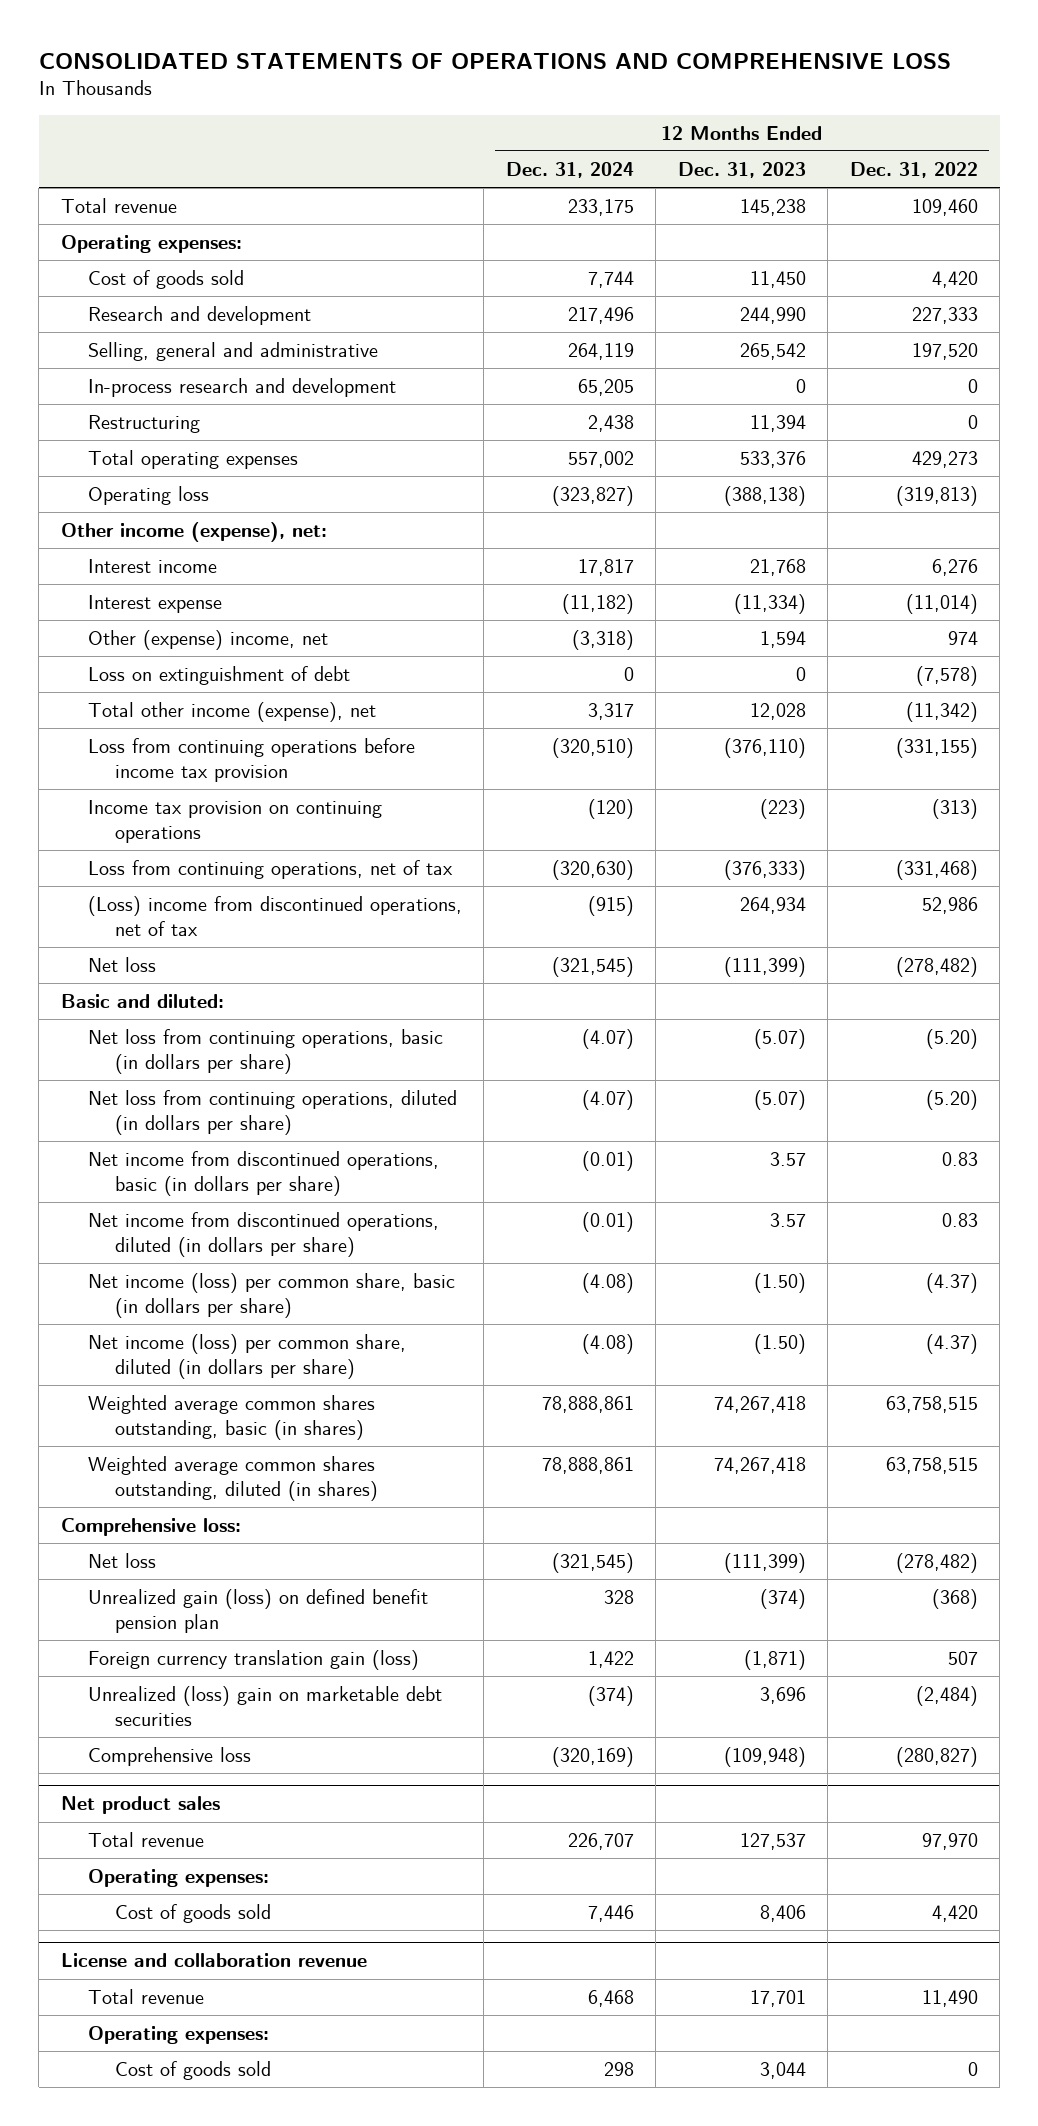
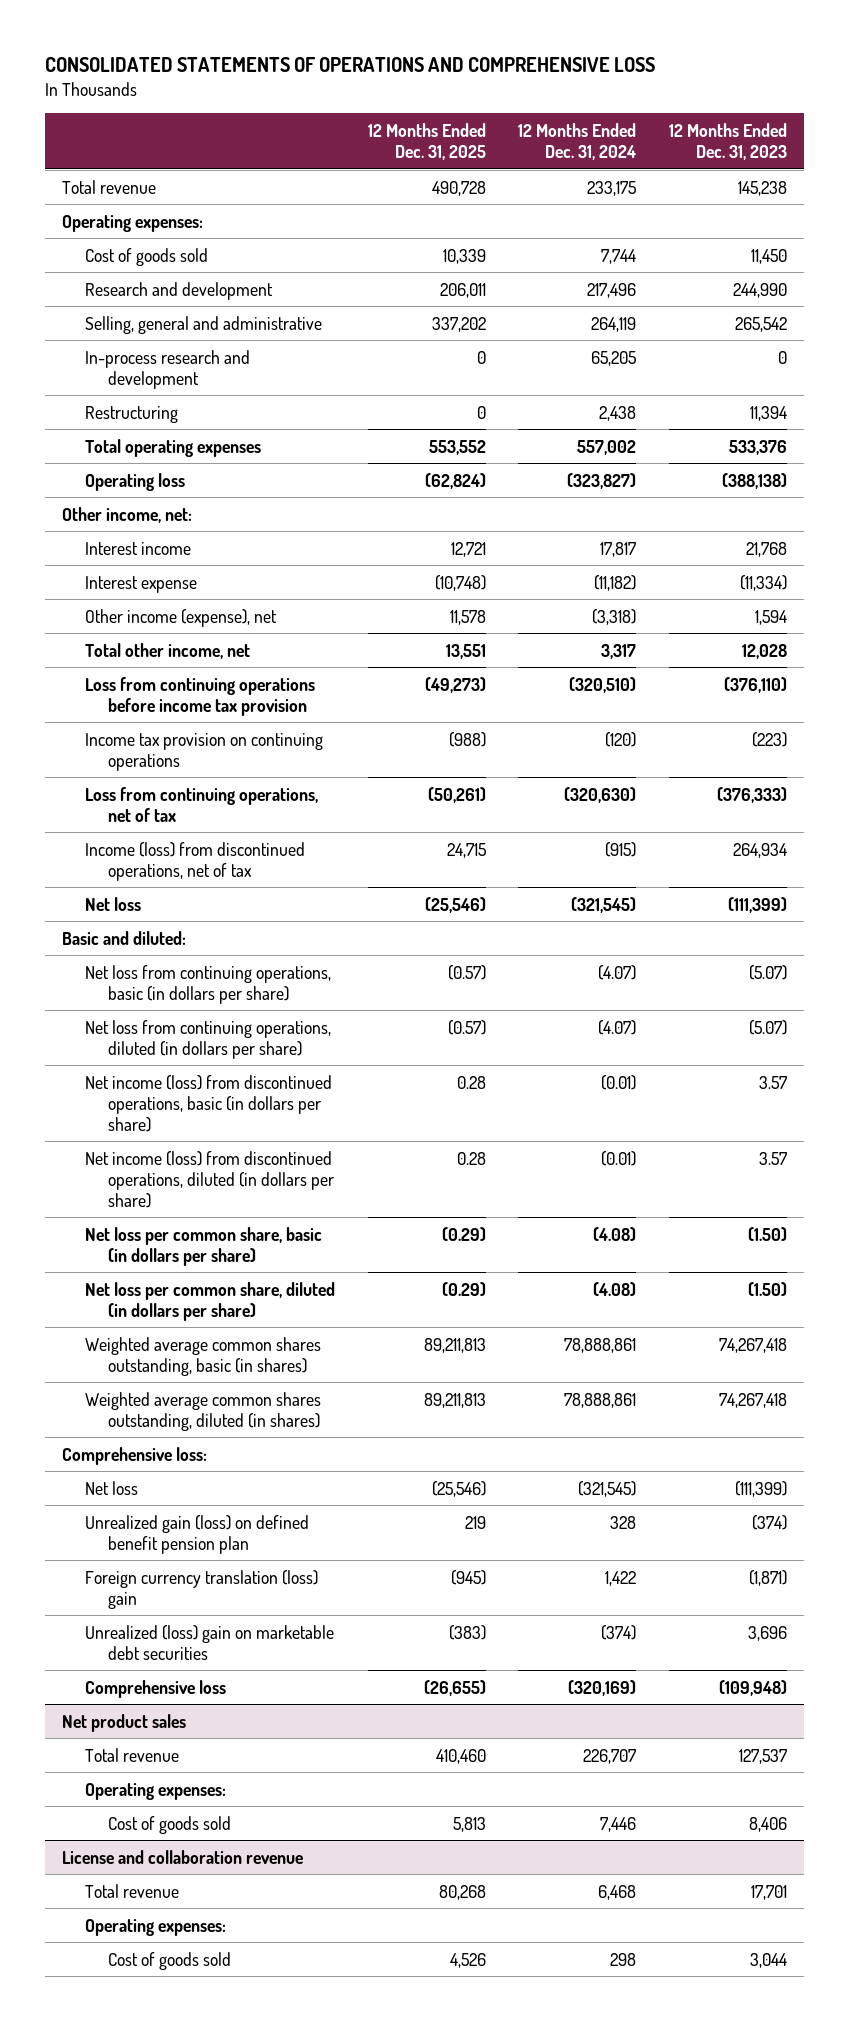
- | 12 Months Ended Dec. 31, 2024 | 12 Months Ended Dec. 31, 2023 | 12 Months Ended Dec. 31, 2022
+ | 12 Months Ended Dec. 31, 2025 | 12 Months Ended Dec. 31, 2024 | 12 Months Ended Dec. 31, 2023
- Other income (expense), net:
+ Other income, net:
- Other (expense) income, net | (3,318) | 1,594 | 974
- Loss on extinguishment of debt | 0 | 0 | (7,578)
- Total other income (expense), net | 3,317 | 12,028 | (11,342)
+ Other income (expense), net | 11,578 | (3,318) | 1,594
+ Total other income, net | 13,551 | 3,317 | 12,028
- (Loss) income from discontinued operations, net of tax | (915) | 264,934 | 52,986
+ Income (loss) from discontinued operations, net of tax | 24,715 | (915) | 264,934
- Net income from discontinued operations, basic (in dollars per share) | (0.01) | 3.57 | 0.83
- Net income from discontinued operations, diluted (in dollars per share) | (0.01) | 3.57 | 0.83
- Net income (loss) per common share, basic (in dollars per share) | (4.08) | (1.50) | (4.37)
- Net income (loss) per common share, diluted (in dollars per share) | (4.08) | (1.50) | (4.37)
+ Net income (loss) from discontinued operations, basic (in dollars per share) | 0.28 | (0.01) | 3.57
+ Net income (loss) from discontinued operations, diluted (in dollars per share) | 0.28 | (0.01) | 3.57
+ Net loss per common share, basic (in dollars per share) | (0.29) | (4.08) | (1.50)
+ Net loss per common share, diluted (in dollars per share) | (0.29) | (4.08) | (1.50)
- Foreign currency translation gain (loss) | 1,422 | (1,871) | 507
+ Foreign currency translation (loss) gain | (945) | 1,422 | (1,871)

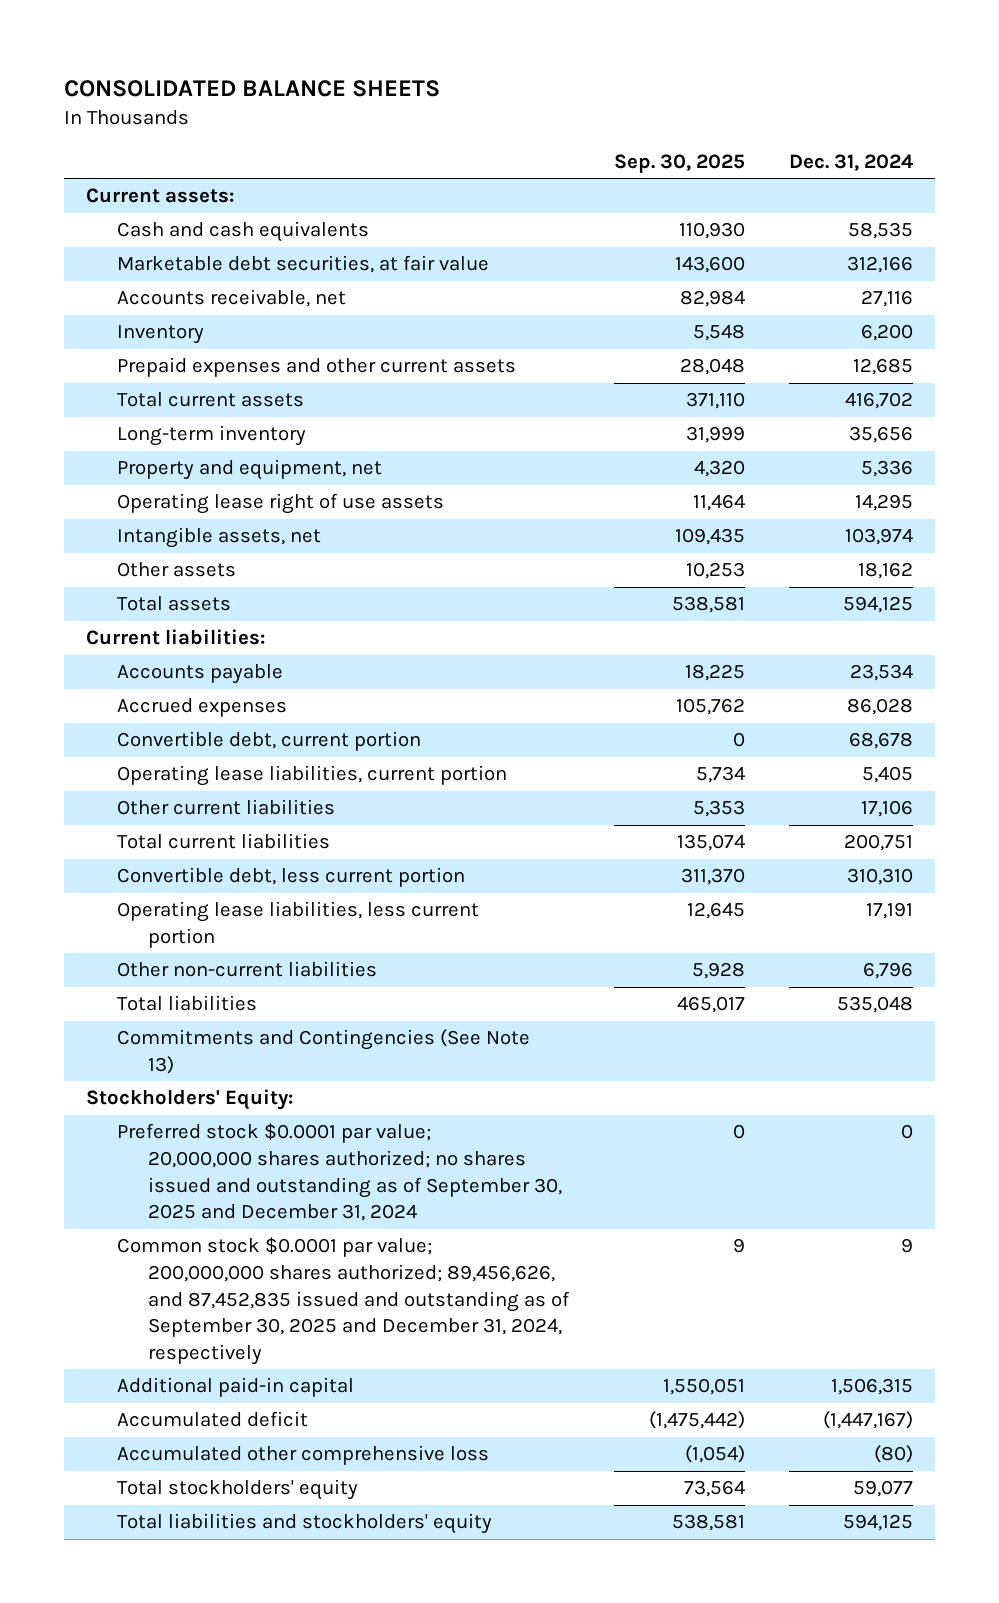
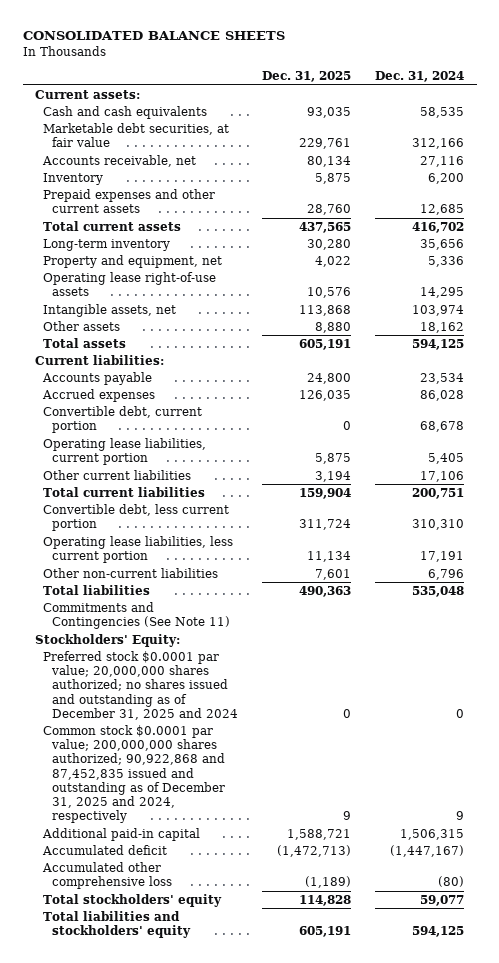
- | Sep. 30, 2025 | Dec. 31, 2024
+ | Dec. 31, 2025 | Dec. 31, 2024
- Operating lease right of use assets | 11,464 | 14,295
+ Operating lease right-of-use assets | 10,576 | 14,295
- Commitments and Contingencies (See Note 13)
+ Commitments and Contingencies (See Note 11)
- Preferred stock $0.0001 par value; 20,000,000 shares authorized; no shares issued and outstanding as of September 30, 2025 and December 31, 2024 | 0 | 0
- Common stock $0.0001 par value; 200,000,000 shares authorized; 89,456,626, and 87,452,835 issued and outstanding as of September 30, 2025 and December 31, 2024, respectively | 9 | 9
+ Preferred stock $0.0001 par value; 20,000,000 shares authorized; no shares issued and outstanding as of December 31, 2025 and 2024 | 0 | 0
+ Common stock $0.0001 par value; 200,000,000 shares authorized; 90,922,868 and 87,452,835 issued and outstanding as of December 31, 2025 and 2024, respectively | 9 | 9

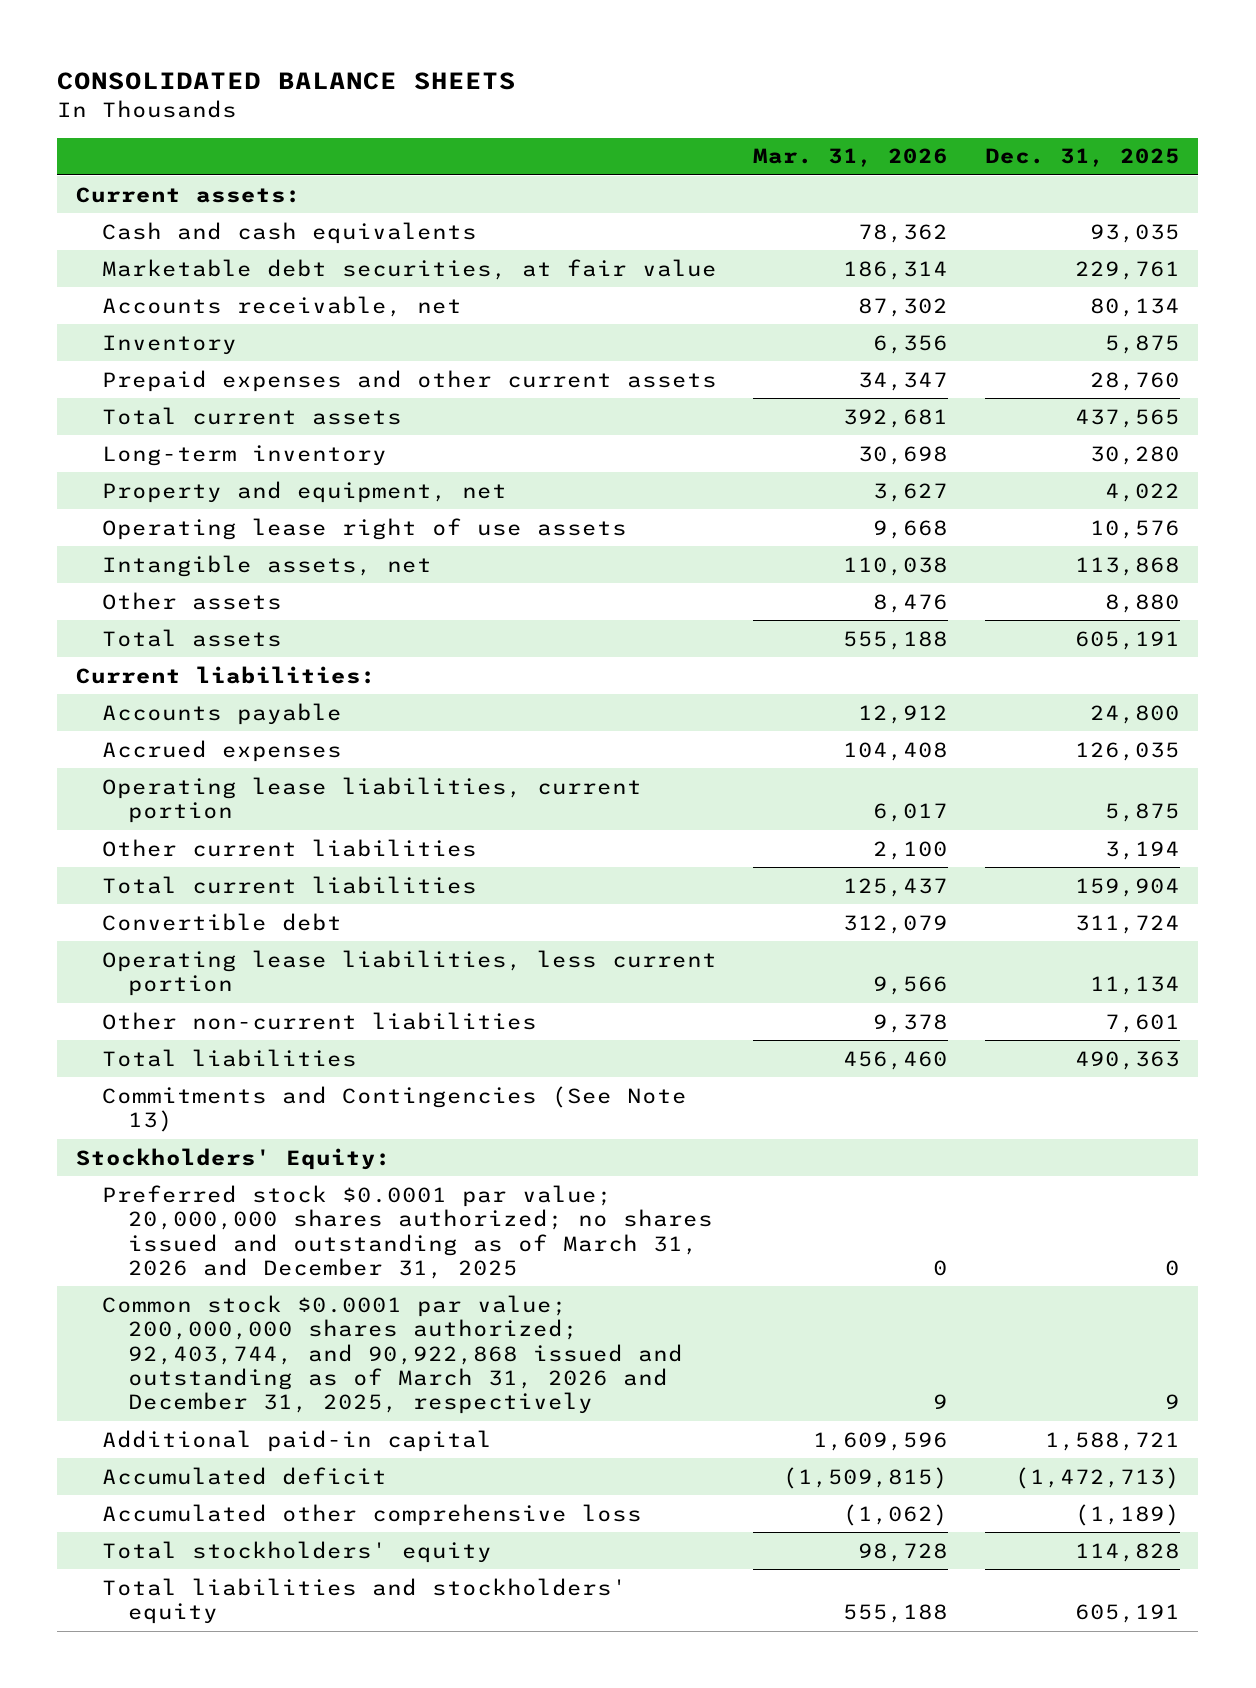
- | Dec. 31, 2025 | Dec. 31, 2024
+ | Mar. 31, 2026 | Dec. 31, 2025
- Operating lease right-of-use assets | 10,576 | 14,295
+ Operating lease right of use assets | 9,668 | 10,576
- Convertible debt, current portion | 0 | 68,678
- Convertible debt, less current portion | 311,724 | 310,310
+ Convertible debt | 312,079 | 311,724
- Commitments and Contingencies (See Note 11)
+ Commitments and Contingencies (See Note 13)
- Preferred stock $0.0001 par value; 20,000,000 shares authorized; no shares issued and outstanding as of December 31, 2025 and 2024 | 0 | 0
- Common stock $0.0001 par value; 200,000,000 shares authorized; 90,922,868 and 87,452,835 issued and outstanding as of December 31, 2025 and 2024, respectively | 9 | 9
+ Preferred stock $0.0001 par value; 20,000,000 shares authorized; no shares issued and outstanding as of March 31, 2026 and December 31, 2025 | 0 | 0
+ Common stock $0.0001 par value; 200,000,000 shares authorized; 92,403,744, and 90,922,868 issued and outstanding as of March 31, 2026 and December 31, 2025, respectively | 9 | 9

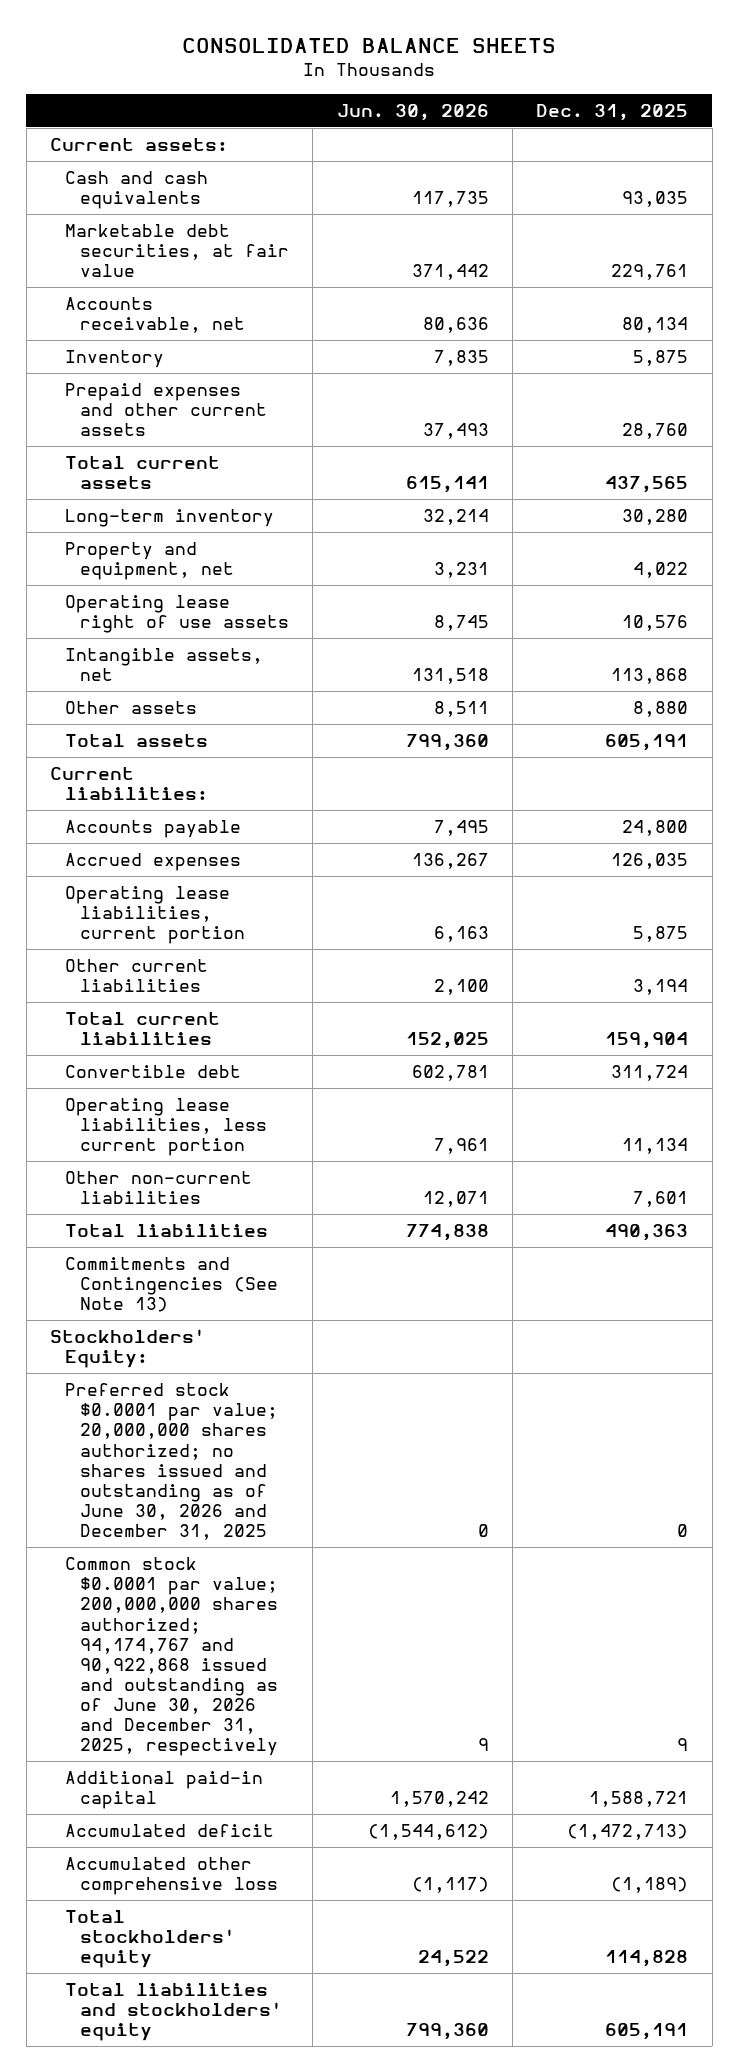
- | Mar. 31, 2026 | Dec. 31, 2025
+ | Jun. 30, 2026 | Dec. 31, 2025
- Preferred stock $0.0001 par value; 20,000,000 shares authorized; no shares issued and outstanding as of March 31, 2026 and December 31, 2025 | 0 | 0
- Common stock $0.0001 par value; 200,000,000 shares authorized; 92,403,744, and 90,922,868 issued and outstanding as of March 31, 2026 and December 31, 2025, respectively | 9 | 9
+ Preferred stock $0.0001 par value; 20,000,000 shares authorized; no shares issued and outstanding as of June 30, 2026 and December 31, 2025 | 0 | 0
+ Common stock $0.0001 par value; 200,000,000 shares authorized; 94,174,767 and 90,922,868 issued and outstanding as of June 30, 2026 and December 31, 2025, respectively | 9 | 9

